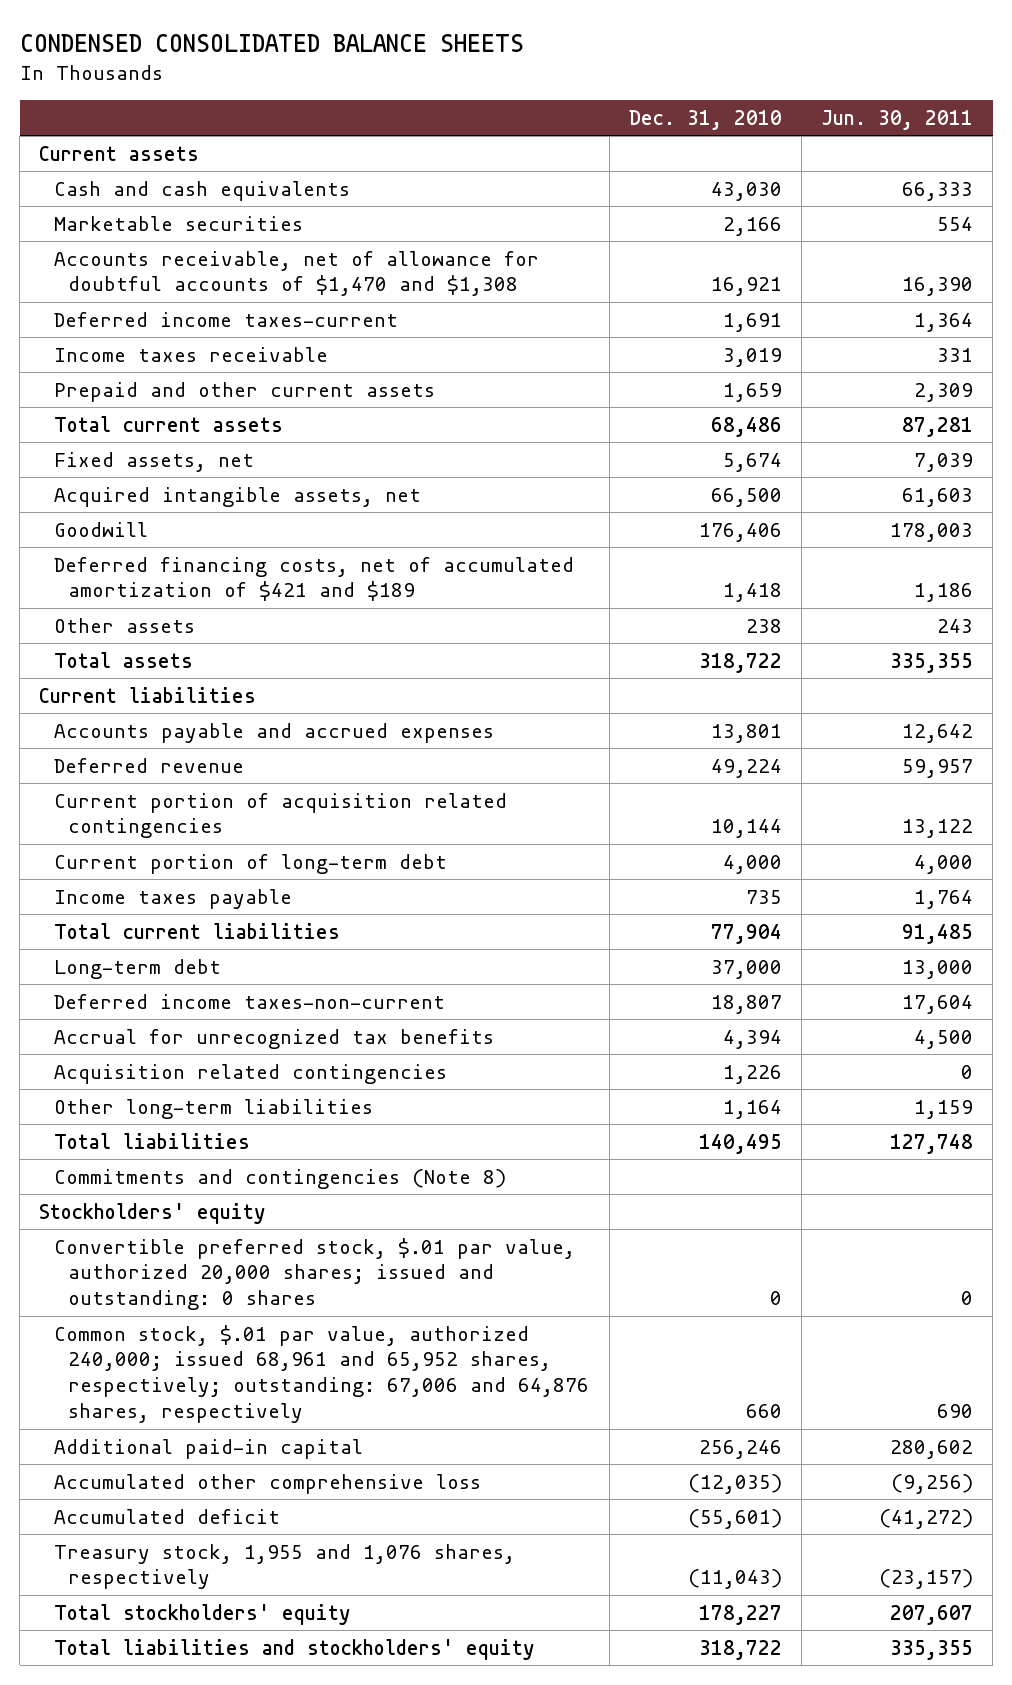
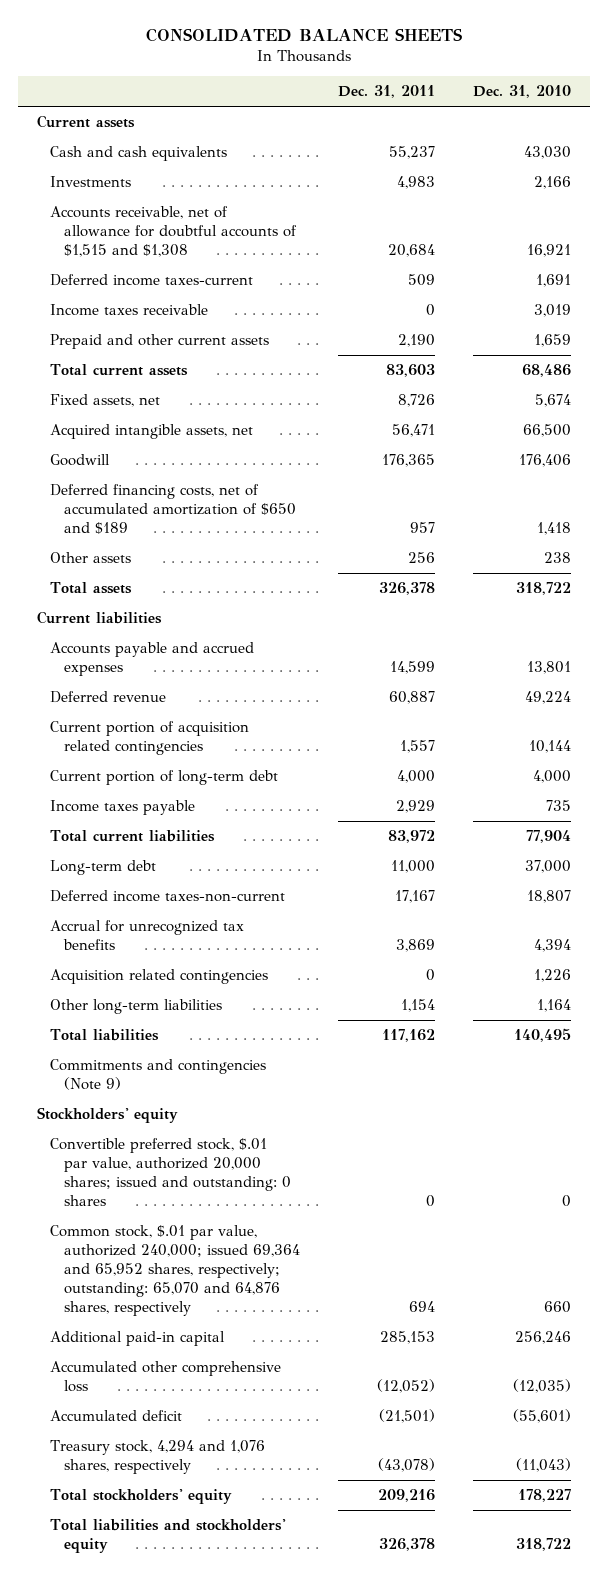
- CONDENSED CONSOLIDATED BALANCE SHEETS
+ CONSOLIDATED BALANCE SHEETS
- | Dec. 31, 2010 | Jun. 30, 2011
+ | Dec. 31, 2011 | Dec. 31, 2010
- Marketable securities | 2,166 | 554
- Accounts receivable, net of allowance for doubtful accounts of $1,470 and $1,308 | 16,921 | 16,390
+ Investments | 4,983 | 2,166
+ Accounts receivable, net of allowance for doubtful accounts of $1,515 and $1,308 | 20,684 | 16,921
- Deferred financing costs, net of accumulated amortization of $421 and $189 | 1,418 | 1,186
+ Deferred financing costs, net of accumulated amortization of $650 and $189 | 957 | 1,418
- Commitments and contingencies (Note 8)
+ Commitments and contingencies (Note 9)
- Common stock, $.01 par value, authorized 240,000; issued 68,961 and 65,952 shares, respectively; outstanding: 67,006 and 64,876 shares, respectively | 660 | 690
+ Common stock, $.01 par value, authorized 240,000; issued 69,364 and 65,952 shares, respectively; outstanding: 65,070 and 64,876 shares, respectively | 694 | 660
- Treasury stock, 1,955 and 1,076 shares, respectively | (11,043) | (23,157)
+ Treasury stock, 4,294 and 1,076 shares, respectively | (43,078) | (11,043)

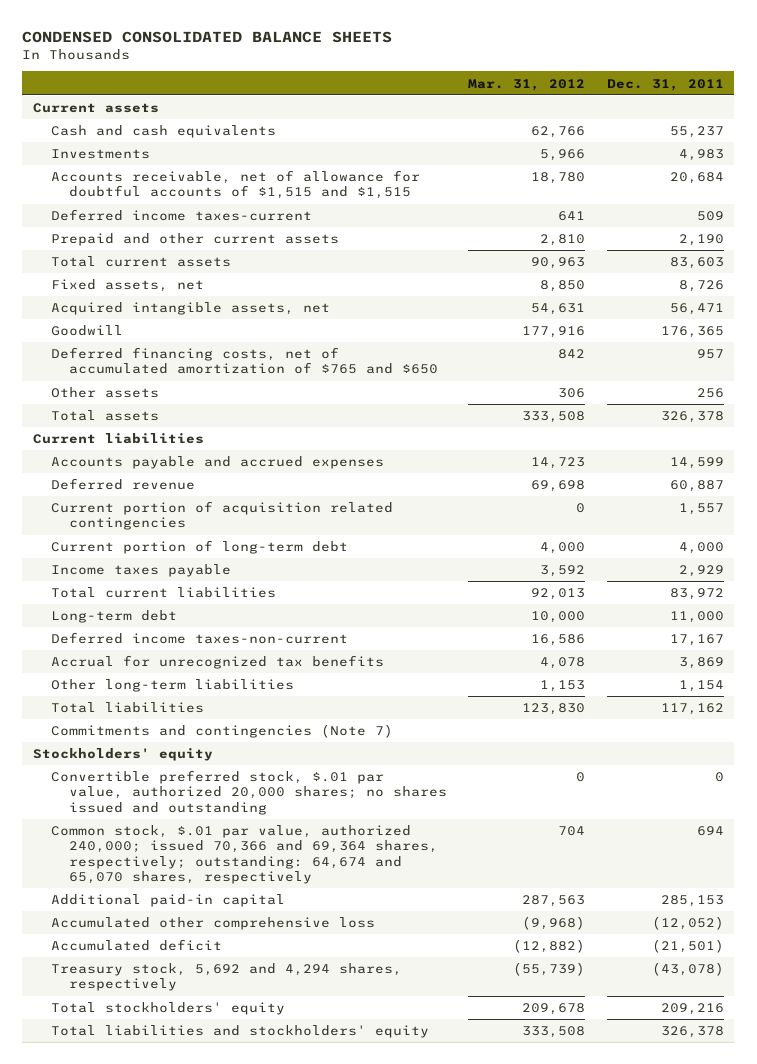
- CONSOLIDATED BALANCE SHEETS
+ CONDENSED CONSOLIDATED BALANCE SHEETS
- | Dec. 31, 2011 | Dec. 31, 2010
+ | Mar. 31, 2012 | Dec. 31, 2011
- Accounts receivable, net of allowance for doubtful accounts of $1,515 and $1,308 | 20,684 | 16,921
+ Accounts receivable, net of allowance for doubtful accounts of $1,515 and $1,515 | 18,780 | 20,684
- Income taxes receivable | 0 | 3,019
- Deferred financing costs, net of accumulated amortization of $650 and $189 | 957 | 1,418
+ Deferred financing costs, net of accumulated amortization of $765 and $650 | 842 | 957
- Acquisition related contingencies | 0 | 1,226
- Commitments and contingencies (Note 9)
+ Commitments and contingencies (Note 7)
- Convertible preferred stock, $.01 par value, authorized 20,000 shares; issued and outstanding: 0 shares | 0 | 0
- Common stock, $.01 par value, authorized 240,000; issued 69,364 and 65,952 shares, respectively; outstanding: 65,070 and 64,876 shares, respectively | 694 | 660
+ Convertible preferred stock, $.01 par value, authorized 20,000 shares; no shares issued and outstanding | 0 | 0
+ Common stock, $.01 par value, authorized 240,000; issued 70,366 and 69,364 shares, respectively; outstanding: 64,674 and 65,070 shares, respectively | 704 | 694
- Treasury stock, 4,294 and 1,076 shares, respectively | (43,078) | (11,043)
+ Treasury stock, 5,692 and 4,294 shares, respectively | (55,739) | (43,078)

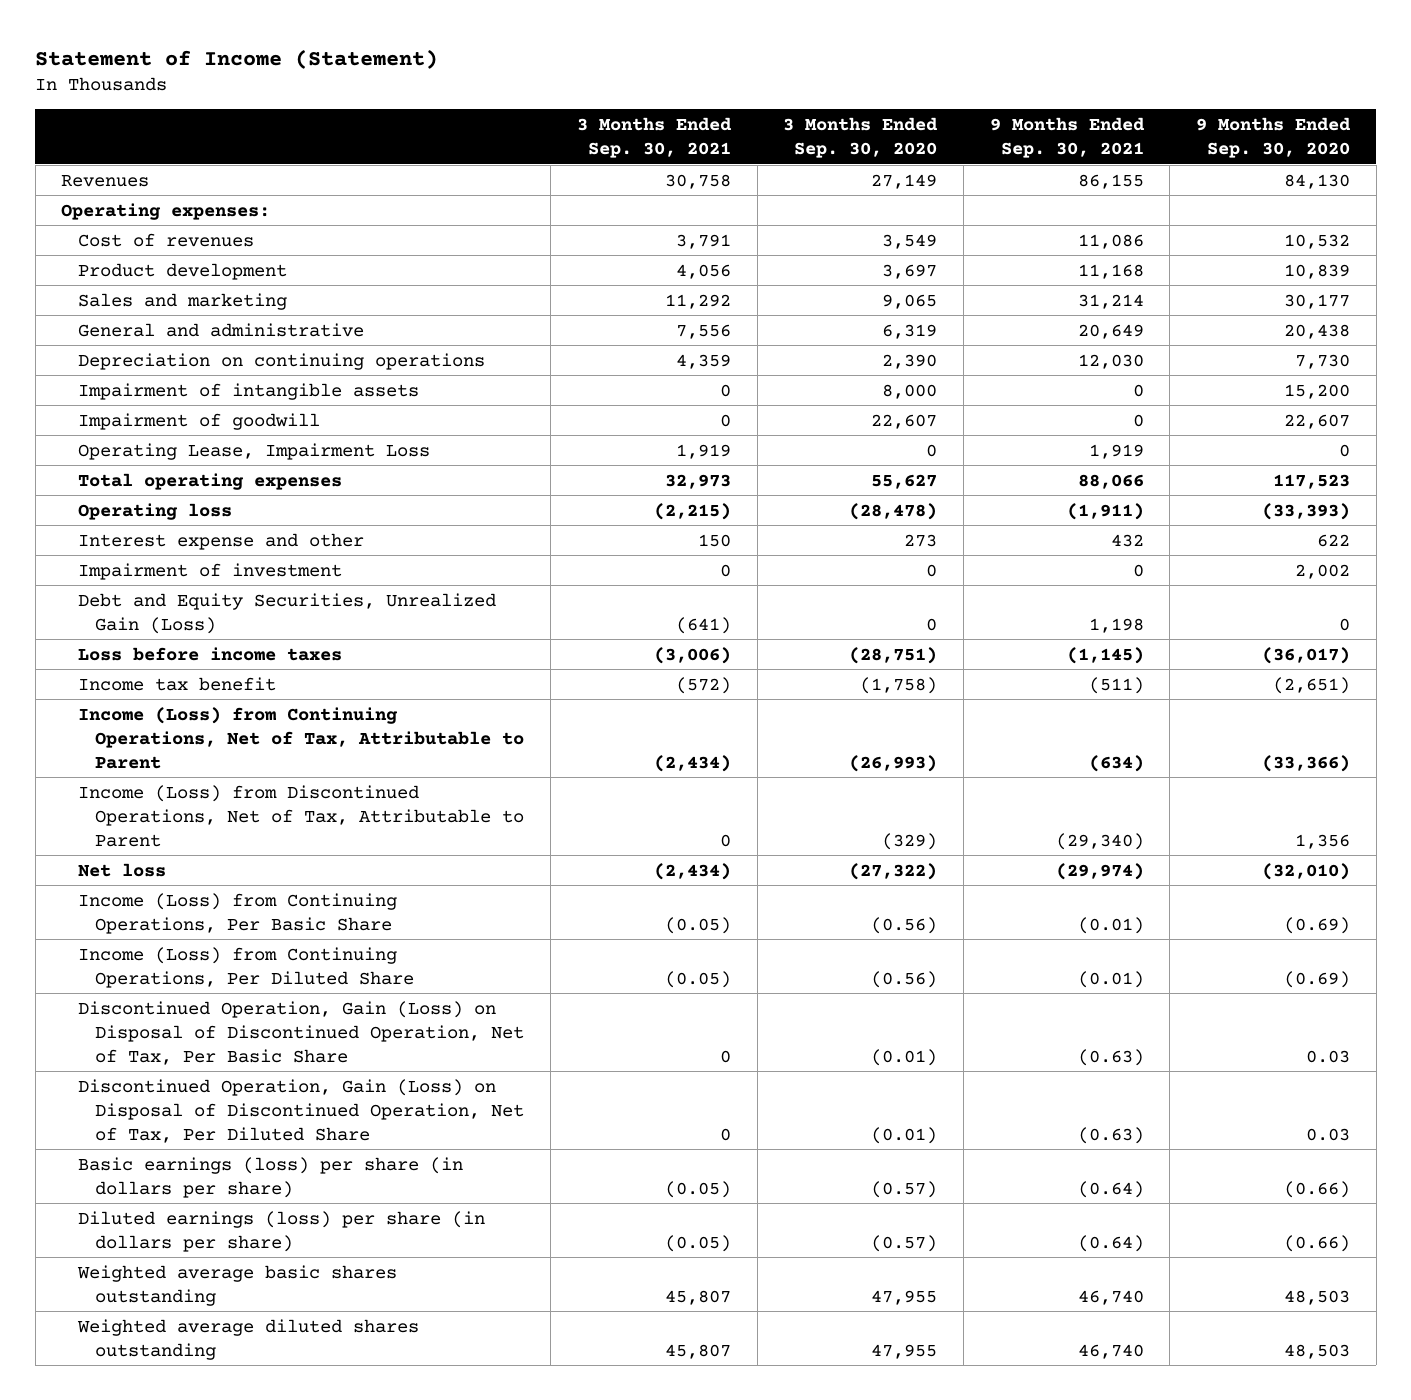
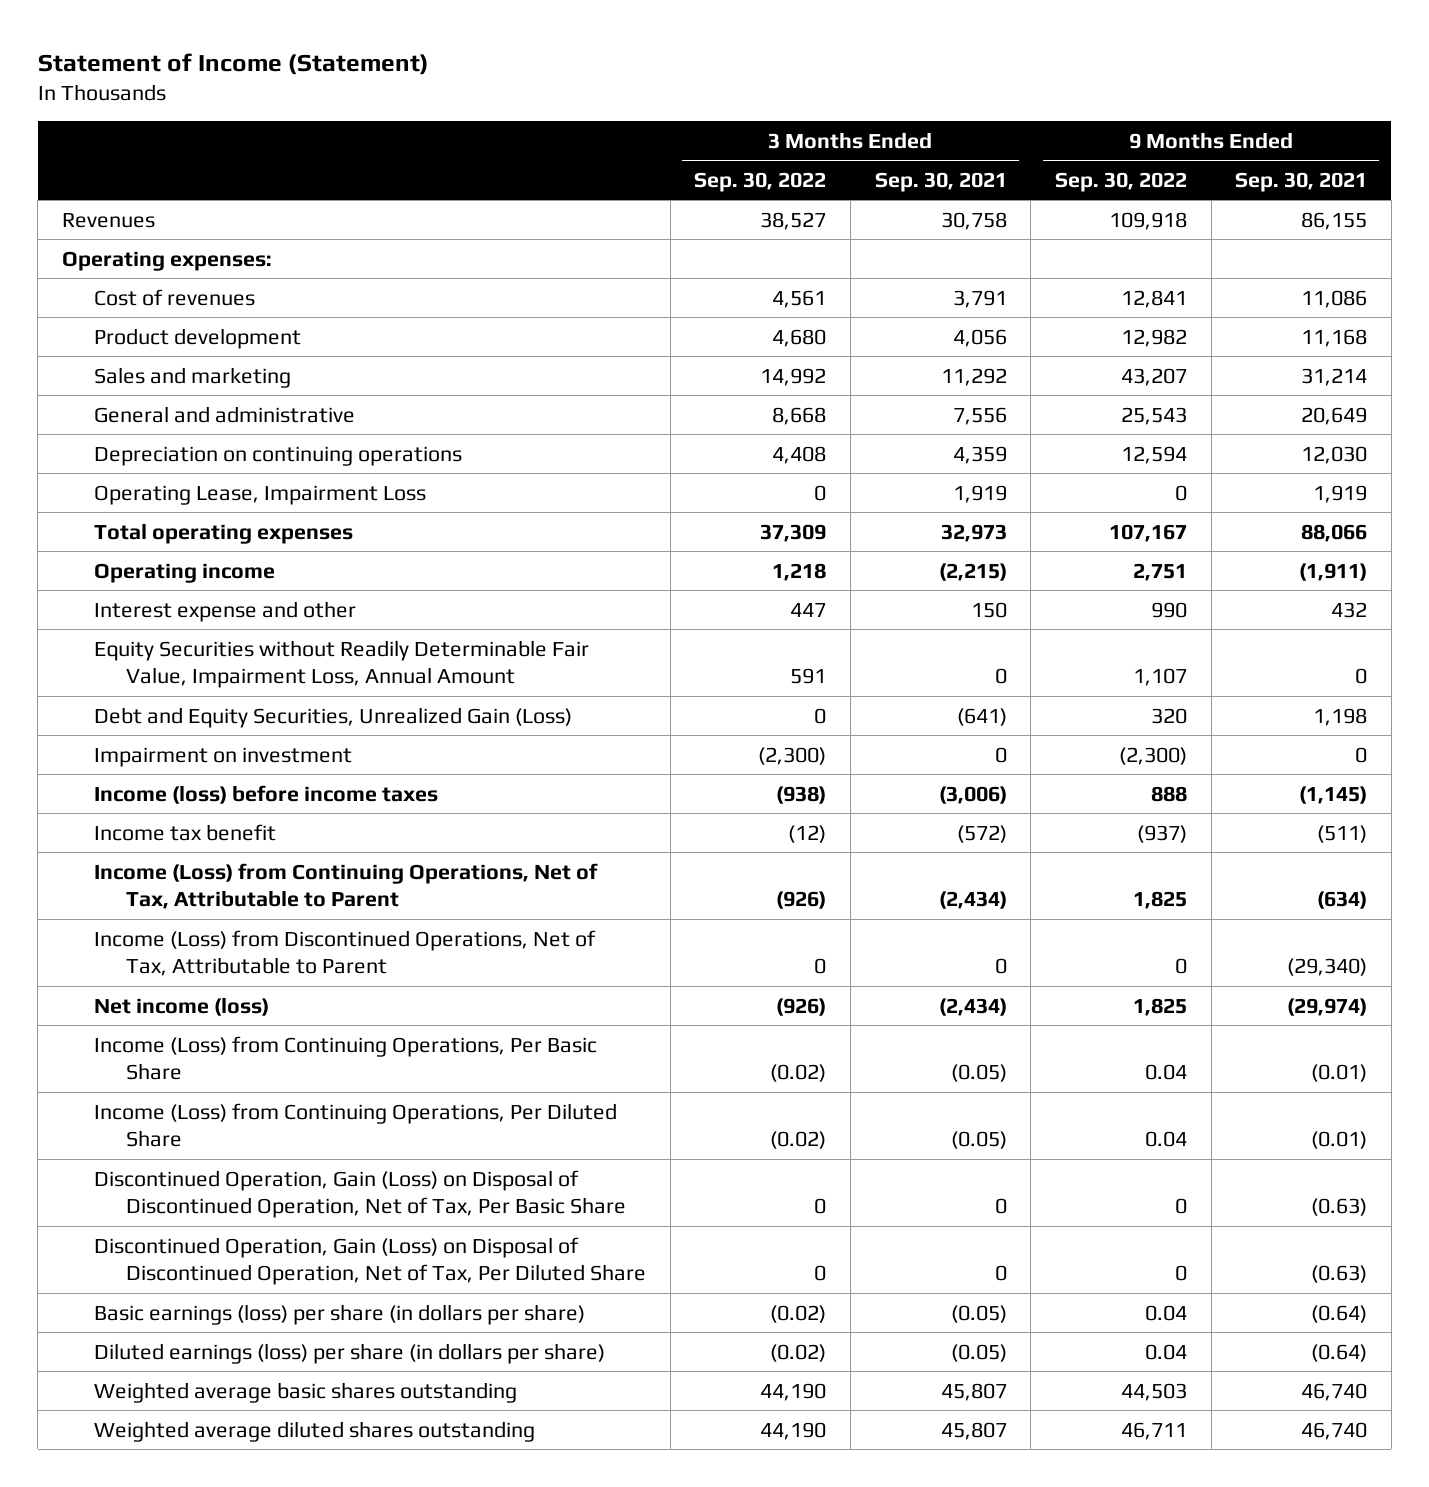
- | 3 Months Ended Sep. 30, 2021 | 3 Months Ended Sep. 30, 2020 | 9 Months Ended Sep. 30, 2021 | 9 Months Ended Sep. 30, 2020
+ | 3 Months Ended Sep. 30, 2022 | 3 Months Ended Sep. 30, 2021 | 9 Months Ended Sep. 30, 2022 | 9 Months Ended Sep. 30, 2021
- Impairment of intangible assets | 0 | 8,000 | 0 | 15,200
- Impairment of goodwill | 0 | 22,607 | 0 | 22,607
- Operating loss | (2,215) | (28,478) | (1,911) | (33,393)
+ Operating income | 1,218 | (2,215) | 2,751 | (1,911)
- Impairment of investment | 0 | 0 | 0 | 2,002
+ Equity Securities without Readily Determinable Fair Value, Impairment Loss, Annual Amount | 591 | 0 | 1,107 | 0
- Loss before income taxes | (3,006) | (28,751) | (1,145) | (36,017)
+ Impairment on investment | (2,300) | 0 | (2,300) | 0
+ Income (loss) before income taxes | (938) | (3,006) | 888 | (1,145)
- Net loss | (2,434) | (27,322) | (29,974) | (32,010)
+ Net income (loss) | (926) | (2,434) | 1,825 | (29,974)

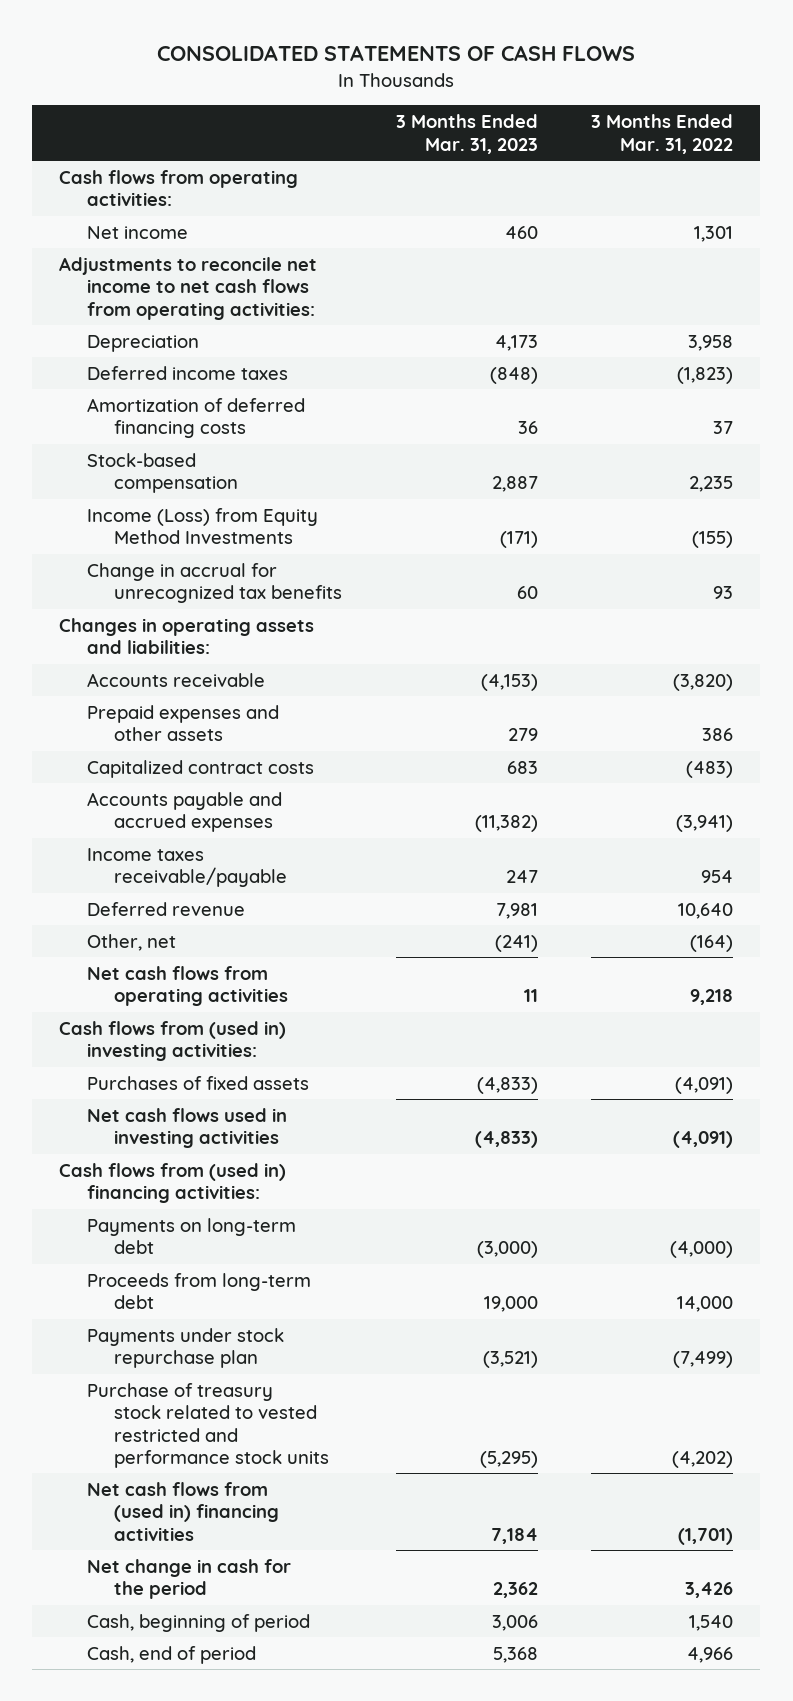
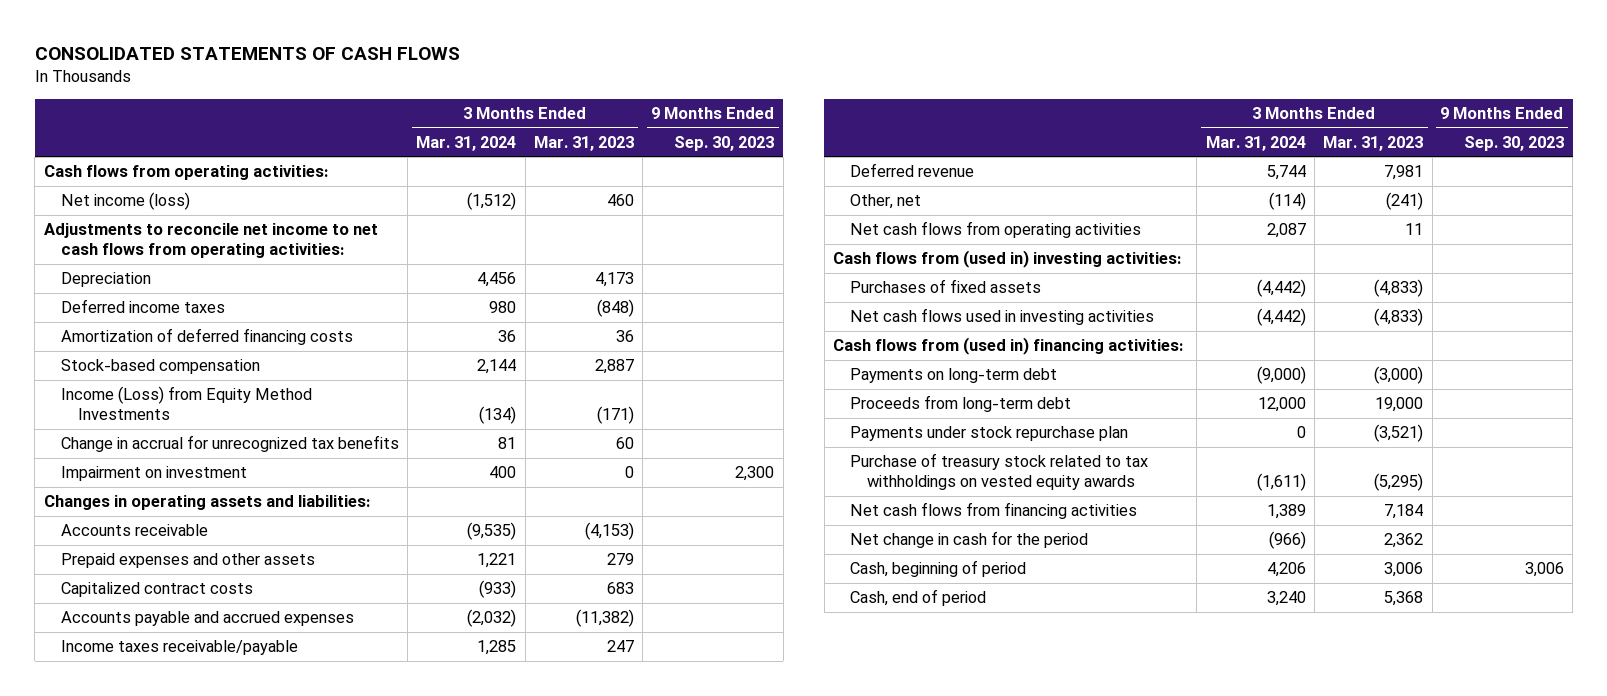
- | 3 Months Ended Mar. 31, 2023 | 3 Months Ended Mar. 31, 2022
+ | 3 Months Ended Mar. 31, 2024 | 3 Months Ended Mar. 31, 2023 | 9 Months Ended Sep. 30, 2023
- Net income | 460 | 1,301
+ Net income (loss) | (1,512) | 460 |
+ Impairment on investment | 400 | 0 | 2,300
- Purchase of treasury stock related to vested restricted and performance stock units | (5,295) | (4,202)
- Net cash flows from (used in) financing activities | 7,184 | (1,701)
+ Purchase of treasury stock related to tax withholdings on vested equity awards | (1,611) | (5,295) |
+ Net cash flows from financing activities | 1,389 | 7,184 |

